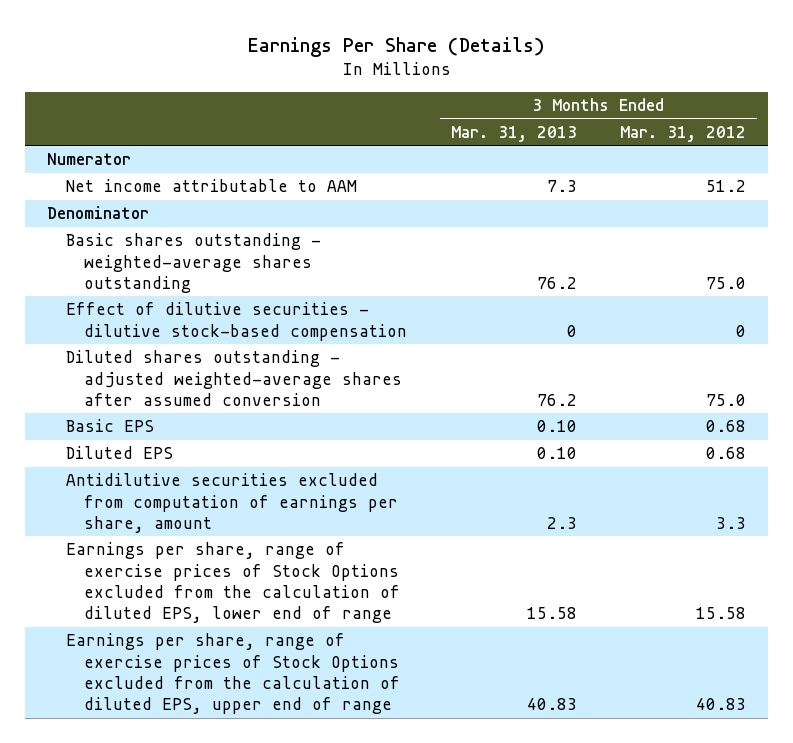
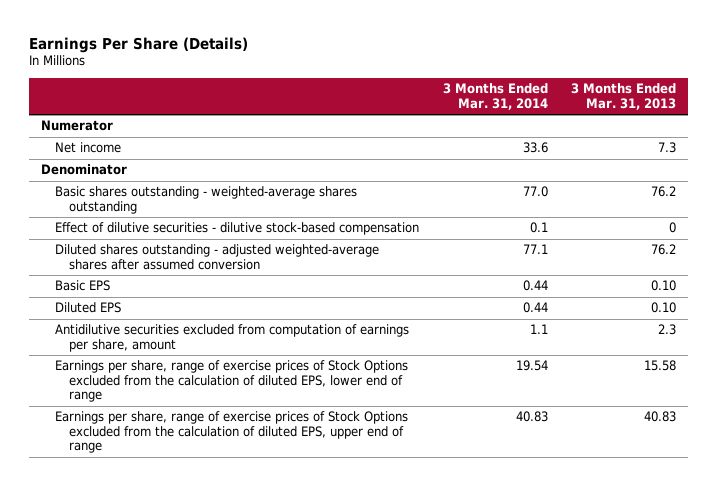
- | 3 Months Ended Mar. 31, 2013 | 3 Months Ended Mar. 31, 2012
+ | 3 Months Ended Mar. 31, 2014 | 3 Months Ended Mar. 31, 2013
- Net income attributable to AAM | 7.3 | 51.2
+ Net income | 33.6 | 7.3

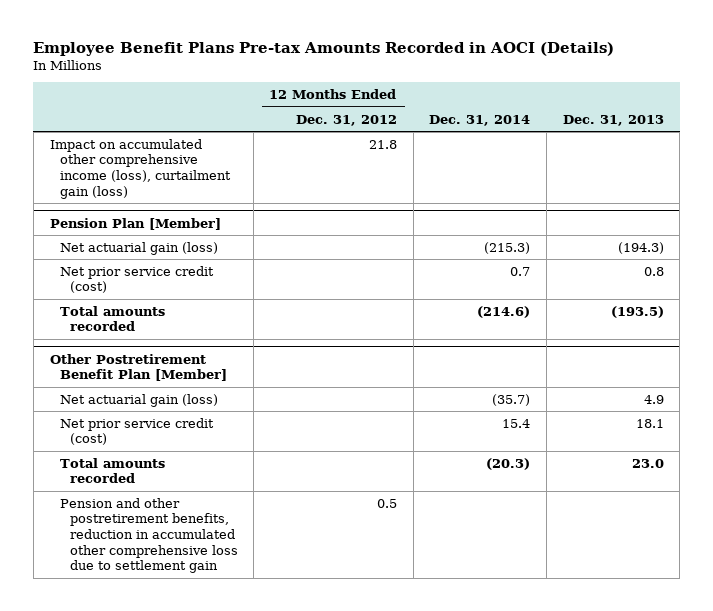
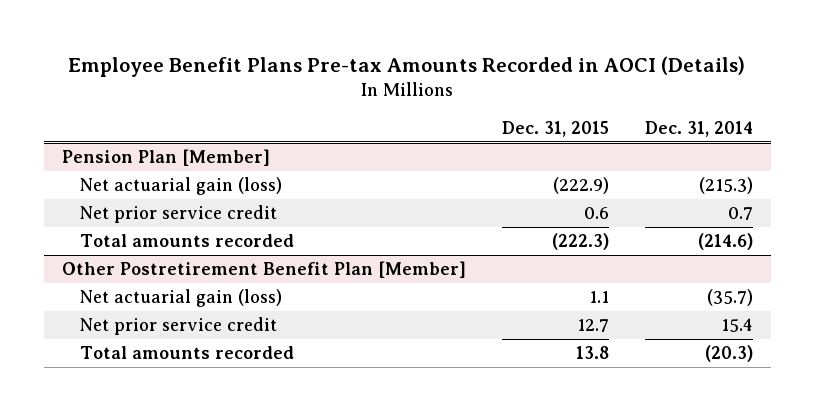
- | 12 Months Ended Dec. 31, 2012 | Dec. 31, 2014 | Dec. 31, 2013
+ | Dec. 31, 2015 | Dec. 31, 2014
- Impact on accumulated other comprehensive income (loss), curtailment gain (loss) | 21.8 | |
@ Pension Plan [Member]
- Net prior service credit (cost) | | 0.7 | 0.8
+ Net prior service credit | 0.6 | 0.7
@ Other Postretirement Benefit Plan [Member]
- Net prior service credit (cost) | | 15.4 | 18.1
+ Net prior service credit | 12.7 | 15.4
- Pension and other postretirement benefits, reduction in accumulated other comprehensive loss due to settlement gain | 0.5 | |

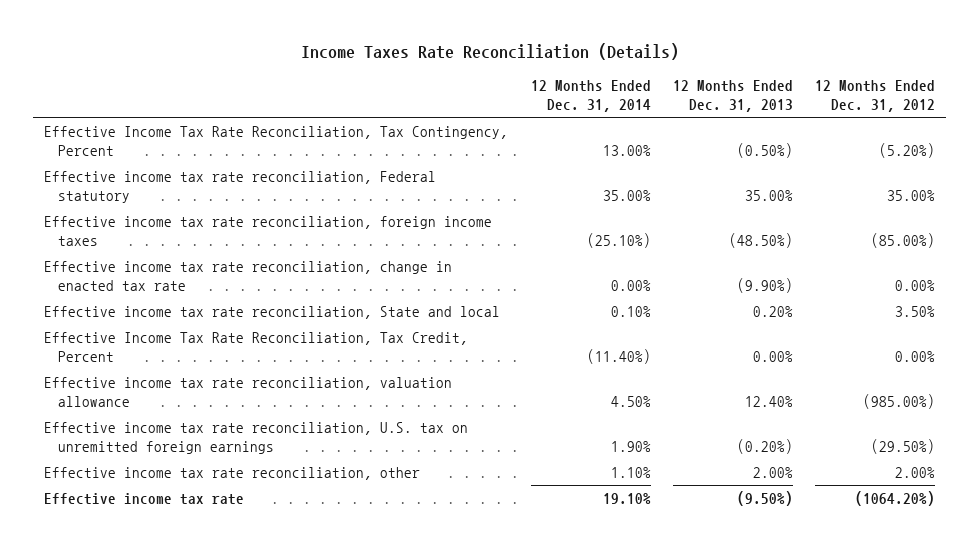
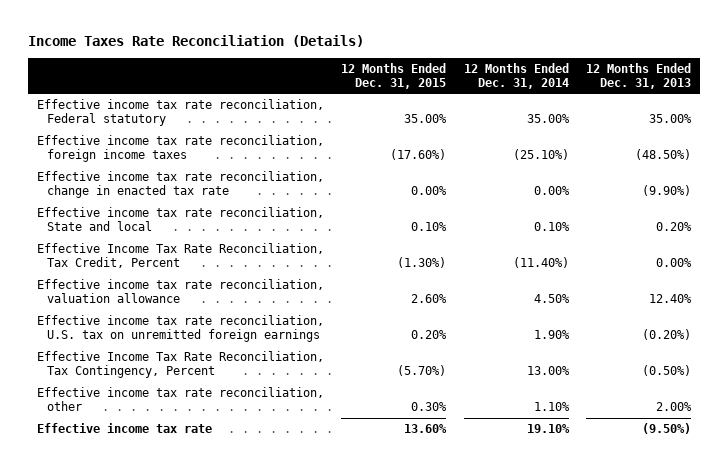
- | 12 Months Ended Dec. 31, 2014 | 12 Months Ended Dec. 31, 2013 | 12 Months Ended Dec. 31, 2012
+ | 12 Months Ended Dec. 31, 2015 | 12 Months Ended Dec. 31, 2014 | 12 Months Ended Dec. 31, 2013
moved down: Effective Income Tax Rate Reconciliation, Tax Contingency, Percent | (5.70%) | 13.00% | (0.50%)

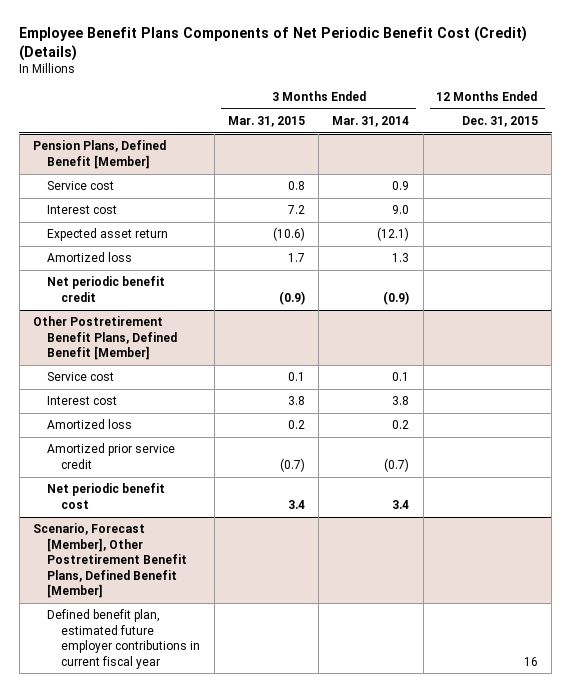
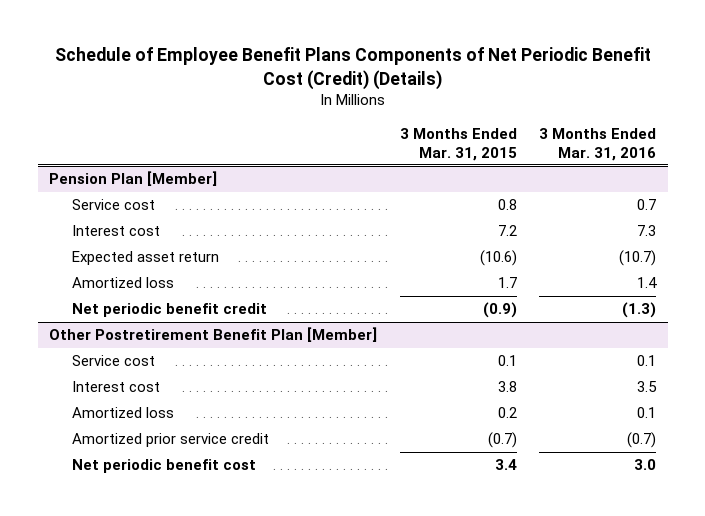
- Employee Benefit Plans Components of Net Periodic Benefit Cost (Credit) (Details)
+ Schedule of Employee Benefit Plans Components of Net Periodic Benefit Cost (Credit) (Details)
- | 3 Months Ended Mar. 31, 2015 | 3 Months Ended Mar. 31, 2014 | 12 Months Ended Dec. 31, 2015
+ | 3 Months Ended Mar. 31, 2015 | 3 Months Ended Mar. 31, 2016
- Pension Plans, Defined Benefit [Member]
+ Pension Plan [Member]
- Other Postretirement Benefit Plans, Defined Benefit [Member]
+ Other Postretirement Benefit Plan [Member]
- Scenario, Forecast [Member], Other Postretirement Benefit Plans, Defined Benefit [Member]
- Defined benefit plan, estimated future employer contributions in current fiscal year | | | 16

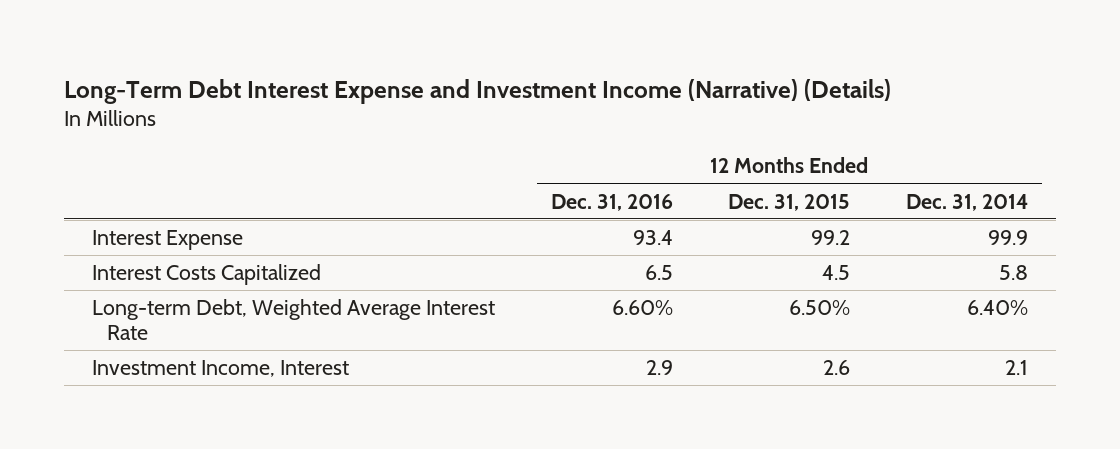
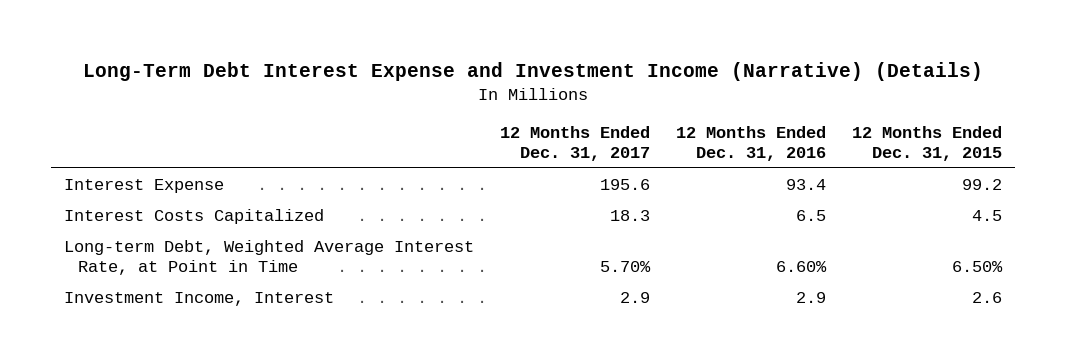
- | 12 Months Ended Dec. 31, 2016 | 12 Months Ended Dec. 31, 2015 | 12 Months Ended Dec. 31, 2014
+ | 12 Months Ended Dec. 31, 2017 | 12 Months Ended Dec. 31, 2016 | 12 Months Ended Dec. 31, 2015
- Long-term Debt, Weighted Average Interest Rate | 6.60% | 6.50% | 6.40%
+ Long-term Debt, Weighted Average Interest Rate, at Point in Time | 5.70% | 6.60% | 6.50%

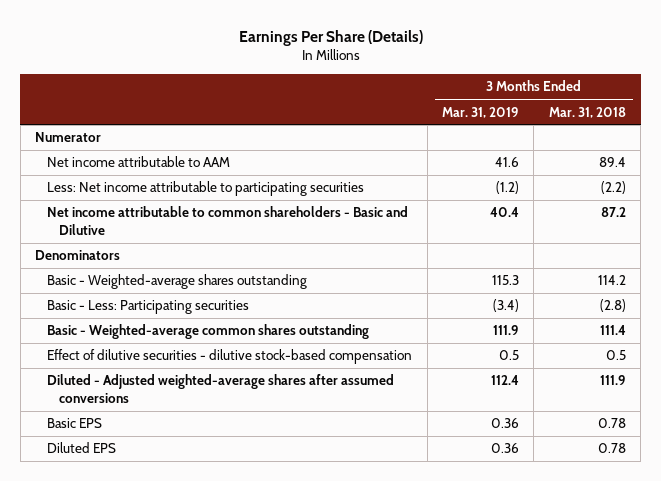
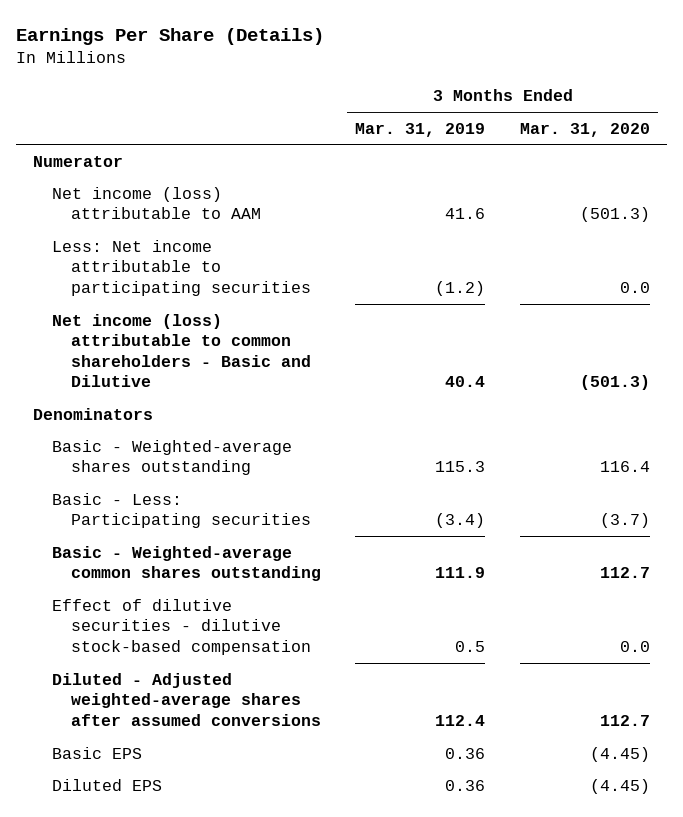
- | 3 Months Ended Mar. 31, 2019 | 3 Months Ended Mar. 31, 2018
+ | 3 Months Ended Mar. 31, 2019 | 3 Months Ended Mar. 31, 2020
- Net income attributable to AAM | 41.6 | 89.4
+ Net income (loss) attributable to AAM | 41.6 | (501.3)
- Net income attributable to common shareholders - Basic and Dilutive | 40.4 | 87.2
+ Net income (loss) attributable to common shareholders - Basic and Dilutive | 40.4 | (501.3)

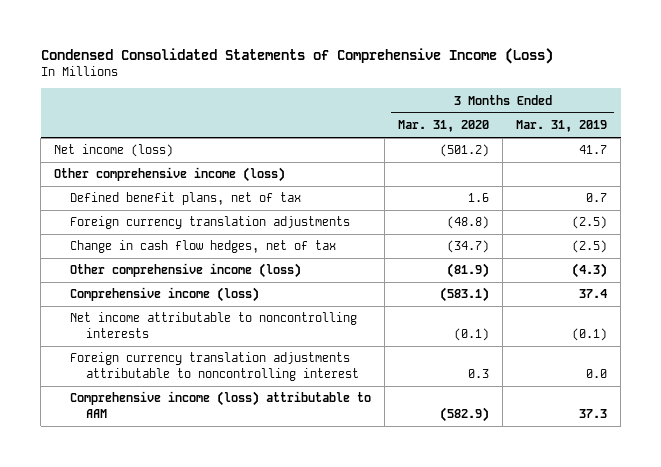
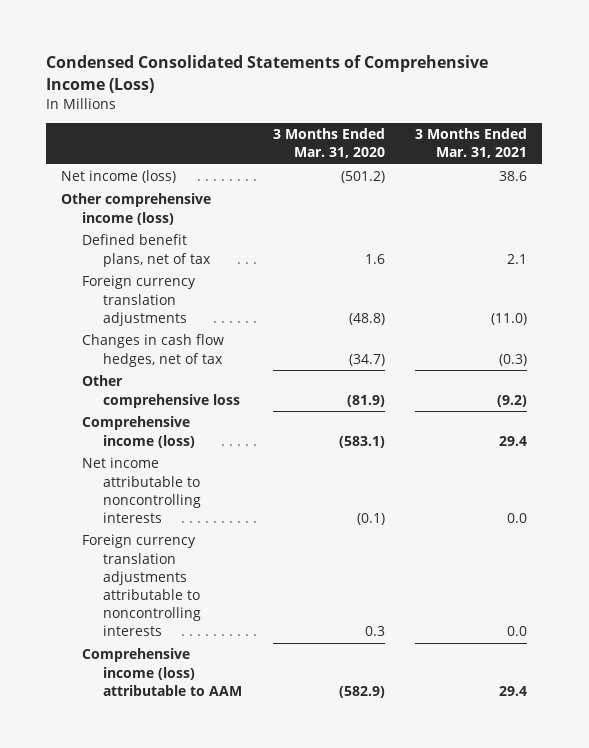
- | 3 Months Ended Mar. 31, 2020 | 3 Months Ended Mar. 31, 2019
+ | 3 Months Ended Mar. 31, 2020 | 3 Months Ended Mar. 31, 2021
- Change in cash flow hedges, net of tax | (34.7) | (2.5)
- Other comprehensive income (loss) | (81.9) | (4.3)
+ Changes in cash flow hedges, net of tax | (34.7) | (0.3)
+ Other comprehensive loss | (81.9) | (9.2)
- Foreign currency translation adjustments attributable to noncontrolling interest | 0.3 | 0.0
+ Foreign currency translation adjustments attributable to noncontrolling interests | 0.3 | 0.0

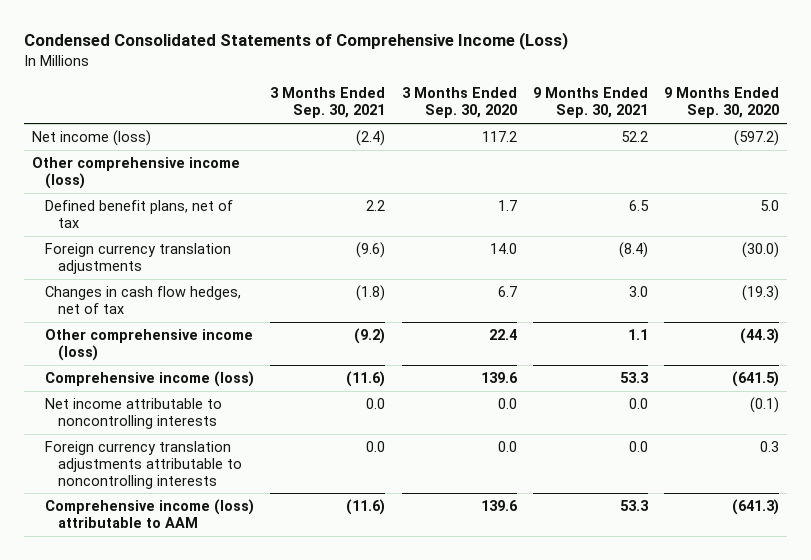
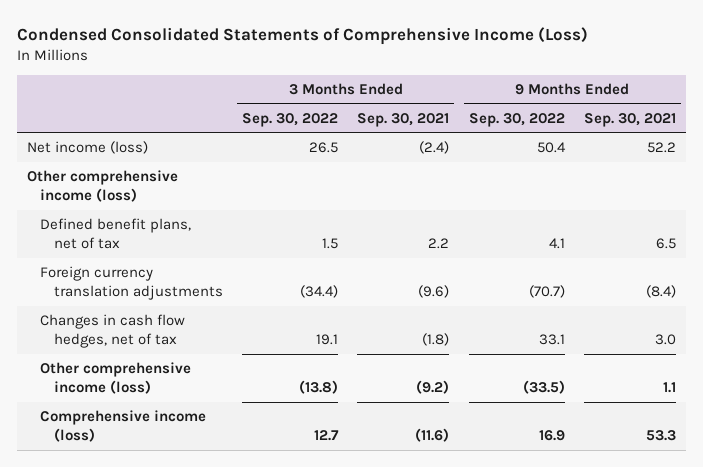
- | 3 Months Ended Sep. 30, 2021 | 3 Months Ended Sep. 30, 2020 | 9 Months Ended Sep. 30, 2021 | 9 Months Ended Sep. 30, 2020
+ | 3 Months Ended Sep. 30, 2022 | 3 Months Ended Sep. 30, 2021 | 9 Months Ended Sep. 30, 2022 | 9 Months Ended Sep. 30, 2021
- Net income attributable to noncontrolling interests | 0.0 | 0.0 | 0.0 | (0.1)
- Foreign currency translation adjustments attributable to noncontrolling interests | 0.0 | 0.0 | 0.0 | 0.3
- Comprehensive income (loss) attributable to AAM | (11.6) | 139.6 | 53.3 | (641.3)

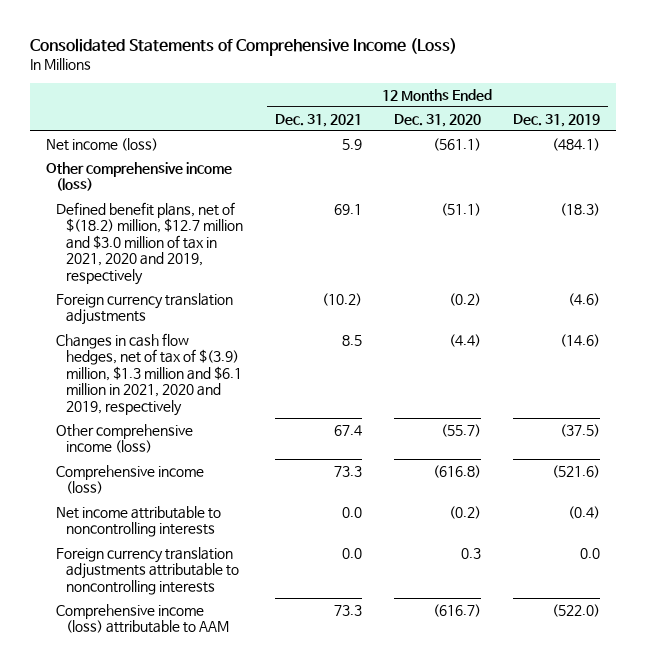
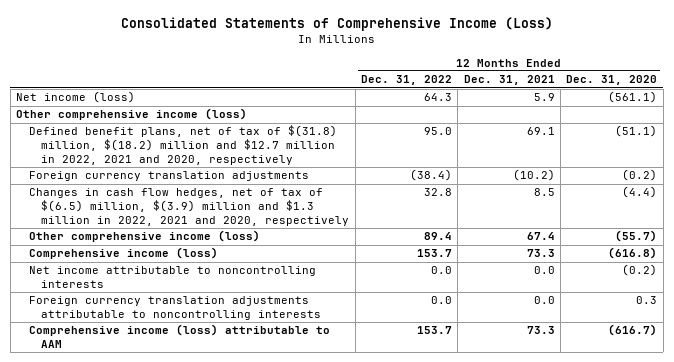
- | 12 Months Ended Dec. 31, 2021 | 12 Months Ended Dec. 31, 2020 | 12 Months Ended Dec. 31, 2019
+ | 12 Months Ended Dec. 31, 2022 | 12 Months Ended Dec. 31, 2021 | 12 Months Ended Dec. 31, 2020
- Defined benefit plans, net of $(18.2) million, $12.7 million and $3.0 million of tax in 2021, 2020 and 2019, respectively | 69.1 | (51.1) | (18.3)
+ Defined benefit plans, net of tax of $(31.8) million, $(18.2) million and $12.7 million in 2022, 2021 and 2020, respectively | 95.0 | 69.1 | (51.1)
- Changes in cash flow hedges, net of tax of $(3.9) million, $1.3 million and $6.1 million in 2021, 2020 and 2019, respectively | 8.5 | (4.4) | (14.6)
+ Changes in cash flow hedges, net of tax of $(6.5) million, $(3.9) million and $1.3 million in 2022, 2021 and 2020, respectively | 32.8 | 8.5 | (4.4)

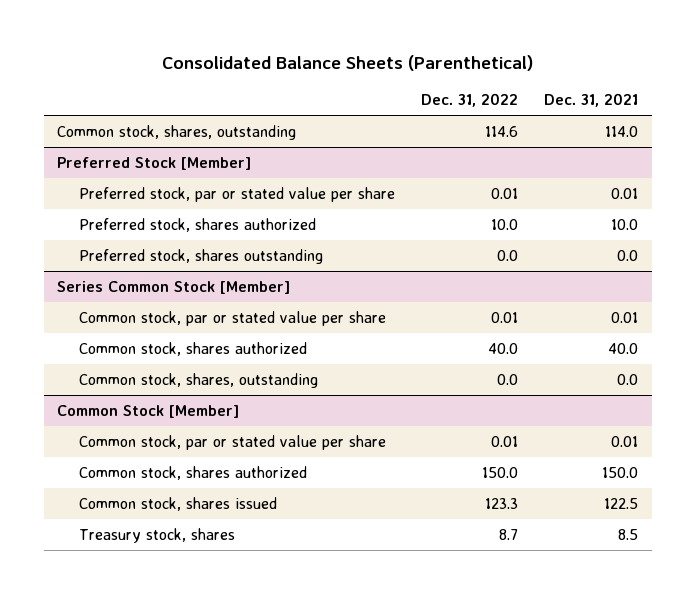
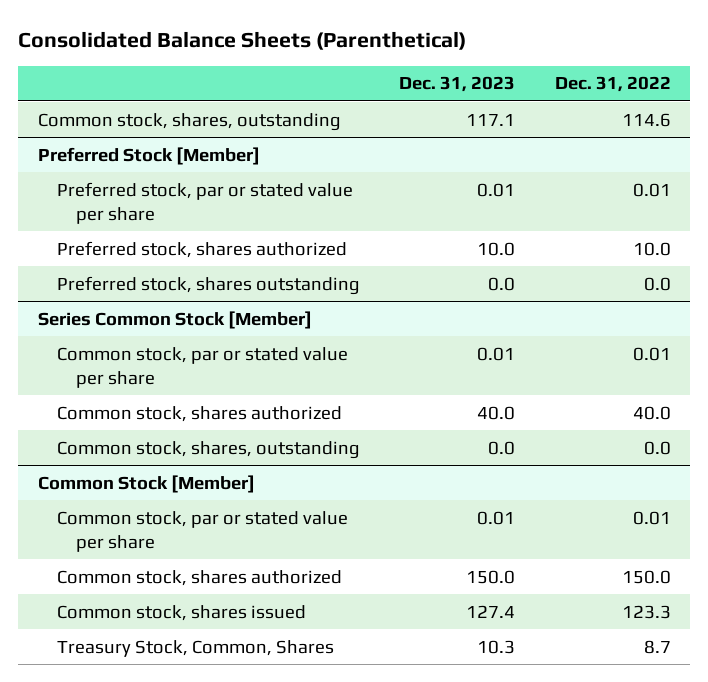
- | Dec. 31, 2022 | Dec. 31, 2021
+ | Dec. 31, 2023 | Dec. 31, 2022
@ Common Stock [Member]
- Treasury stock, shares | 8.7 | 8.5
+ Treasury Stock, Common, Shares | 10.3 | 8.7

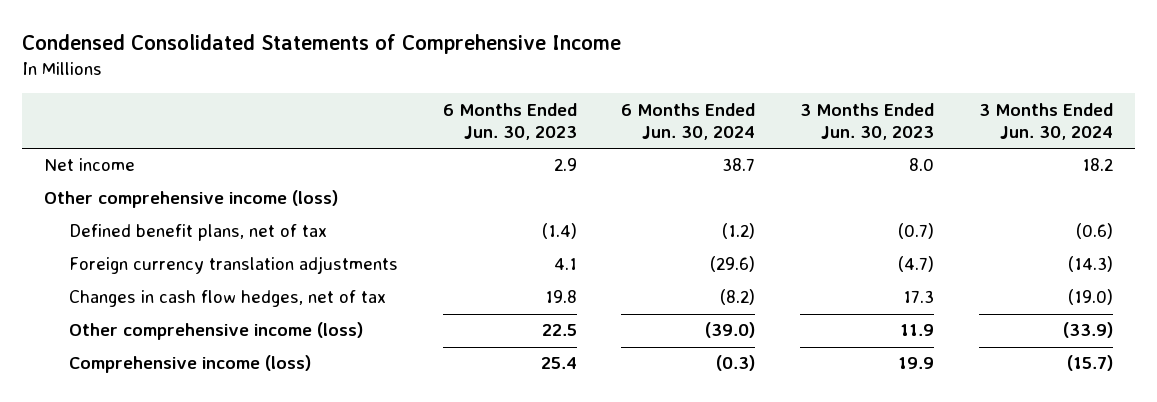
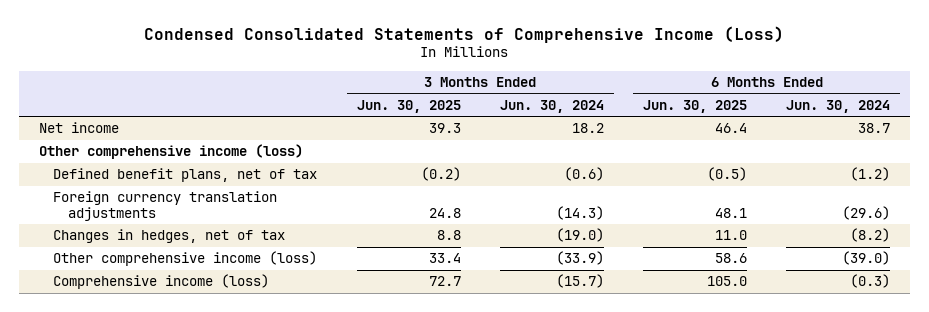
- Condensed Consolidated Statements of Comprehensive Income
+ Condensed Consolidated Statements of Comprehensive Income (Loss)
- | 6 Months Ended Jun. 30, 2023 | 6 Months Ended Jun. 30, 2024 | 3 Months Ended Jun. 30, 2023 | 3 Months Ended Jun. 30, 2024
+ | 3 Months Ended Jun. 30, 2025 | 3 Months Ended Jun. 30, 2024 | 6 Months Ended Jun. 30, 2025 | 6 Months Ended Jun. 30, 2024
- Changes in cash flow hedges, net of tax | 19.8 | (8.2) | 17.3 | (19.0)
+ Changes in hedges, net of tax | 8.8 | (19.0) | 11.0 | (8.2)

